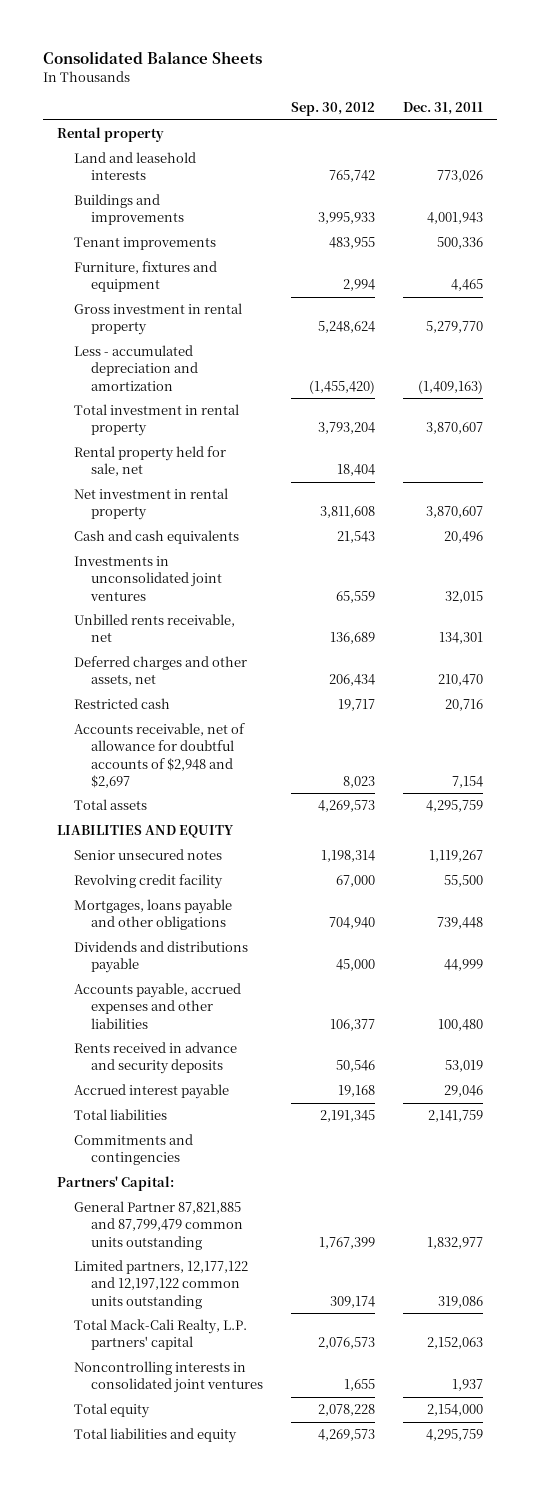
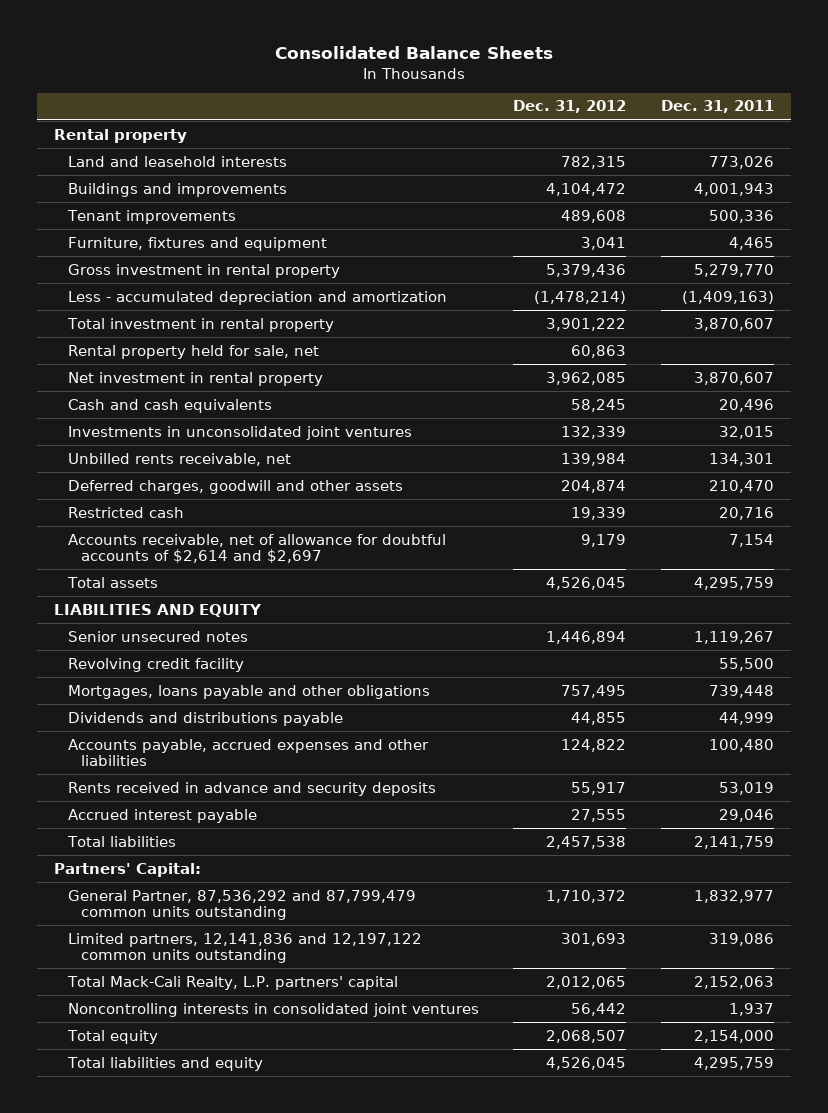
- | Sep. 30, 2012 | Dec. 31, 2011
+ | Dec. 31, 2012 | Dec. 31, 2011
- Deferred charges and other assets, net | 206,434 | 210,470
+ Deferred charges, goodwill and other assets | 204,874 | 210,470
- Accounts receivable, net of allowance for doubtful accounts of $2,948 and $2,697 | 8,023 | 7,154
+ Accounts receivable, net of allowance for doubtful accounts of $2,614 and $2,697 | 9,179 | 7,154
- Commitments and contingencies
- General Partner 87,821,885 and 87,799,479 common units outstanding | 1,767,399 | 1,832,977
- Limited partners, 12,177,122 and 12,197,122 common units outstanding | 309,174 | 319,086
+ General Partner, 87,536,292 and 87,799,479 common units outstanding | 1,710,372 | 1,832,977
+ Limited partners, 12,141,836 and 12,197,122 common units outstanding | 301,693 | 319,086

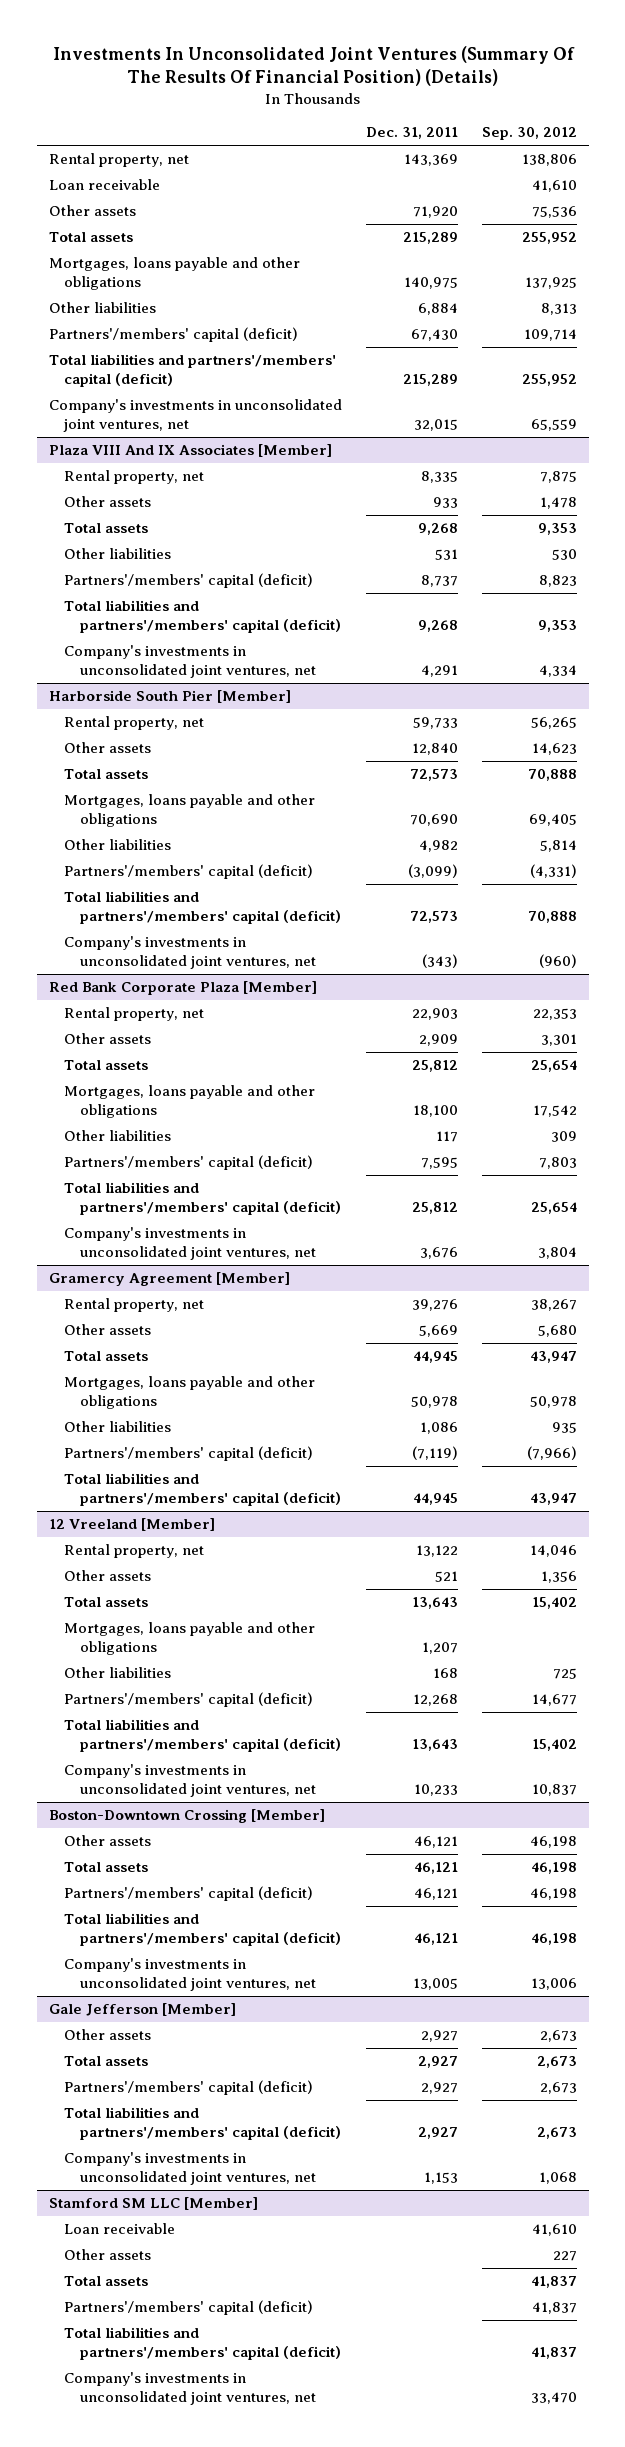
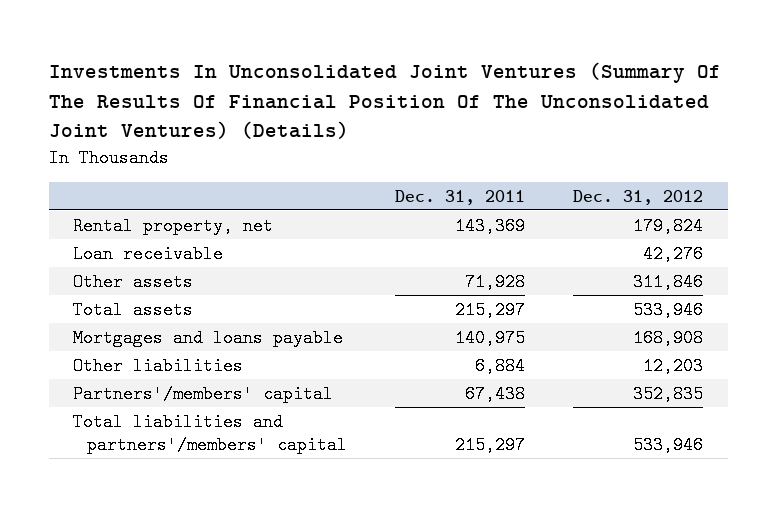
- Investments In Unconsolidated Joint Ventures (Summary Of The Results Of Financial Position) (Details)
+ Investments In Unconsolidated Joint Ventures (Summary Of The Results Of Financial Position Of The Unconsolidated Joint Ventures) (Details)
- | Dec. 31, 2011 | Sep. 30, 2012
+ | Dec. 31, 2011 | Dec. 31, 2012
- Other assets | 71,920 | 75,536
- Total assets | 215,289 | 255,952
- Mortgages, loans payable and other obligations | 140,975 | 137,925
+ Other assets | 71,928 | 311,846
+ Total assets | 215,297 | 533,946
+ Mortgages and loans payable | 140,975 | 168,908
- Partners'/members' capital (deficit) | 67,430 | 109,714
- Total liabilities and partners'/members' capital (deficit) | 215,289 | 255,952
- Company's investments in unconsolidated joint ventures, net | 32,015 | 65,559
- Plaza VIII And IX Associates [Member]
- Rental property, net | 8,335 | 7,875
- Other assets | 933 | 1,478
- Total assets | 9,268 | 9,353
- Other liabilities | 531 | 530
- Partners'/members' capital (deficit) | 8,737 | 8,823
- Total liabilities and partners'/members' capital (deficit) | 9,268 | 9,353
- Company's investments in unconsolidated joint ventures, net | 4,291 | 4,334
- Harborside South Pier [Member]
- Rental property, net | 59,733 | 56,265
- Other assets | 12,840 | 14,623
- Total assets | 72,573 | 70,888
- Mortgages, loans payable and other obligations | 70,690 | 69,405
- Other liabilities | 4,982 | 5,814
- Partners'/members' capital (deficit) | (3,099) | (4,331)
- Total liabilities and partners'/members' capital (deficit) | 72,573 | 70,888
- Company's investments in unconsolidated joint ventures, net | (343) | (960)
- Red Bank Corporate Plaza [Member]
- Rental property, net | 22,903 | 22,353
- Other assets | 2,909 | 3,301
- Total assets | 25,812 | 25,654
- Mortgages, loans payable and other obligations | 18,100 | 17,542
- Other liabilities | 117 | 309
- Partners'/members' capital (deficit) | 7,595 | 7,803
- Total liabilities and partners'/members' capital (deficit) | 25,812 | 25,654
- Company's investments in unconsolidated joint ventures, net | 3,676 | 3,804
- Gramercy Agreement [Member]
- Rental property, net | 39,276 | 38,267
- Other assets | 5,669 | 5,680
- Total assets | 44,945 | 43,947
- Mortgages, loans payable and other obligations | 50,978 | 50,978
- Other liabilities | 1,086 | 935
- Partners'/members' capital (deficit) | (7,119) | (7,966)
- Total liabilities and partners'/members' capital (deficit) | 44,945 | 43,947
- 12 Vreeland [Member]
- Rental property, net | 13,122 | 14,046
- Other assets | 521 | 1,356
- Total assets | 13,643 | 15,402
- Mortgages, loans payable and other obligations | 1,207 |
- Other liabilities | 168 | 725
- Partners'/members' capital (deficit) | 12,268 | 14,677
- Total liabilities and partners'/members' capital (deficit) | 13,643 | 15,402
- Company's investments in unconsolidated joint ventures, net | 10,233 | 10,837
- Boston-Downtown Crossing [Member]
- Other assets | 46,121 | 46,198
- Total assets | 46,121 | 46,198
- Partners'/members' capital (deficit) | 46,121 | 46,198
- Total liabilities and partners'/members' capital (deficit) | 46,121 | 46,198
- Company's investments in unconsolidated joint ventures, net | 13,005 | 13,006
- Gale Jefferson [Member]
- Other assets | 2,927 | 2,673
- Total assets | 2,927 | 2,673
- Partners'/members' capital (deficit) | 2,927 | 2,673
- Total liabilities and partners'/members' capital (deficit) | 2,927 | 2,673
- Company's investments in unconsolidated joint ventures, net | 1,153 | 1,068
- Stamford SM LLC [Member]
- Loan receivable | | 41,610
- Other assets | | 227
- Total assets | | 41,837
- Partners'/members' capital (deficit) | | 41,837
- Total liabilities and partners'/members' capital (deficit) | | 41,837
- Company's investments in unconsolidated joint ventures, net | | 33,470
+ Partners'/members' capital | 67,438 | 352,835
+ Total liabilities and partners'/members' capital | 215,297 | 533,946

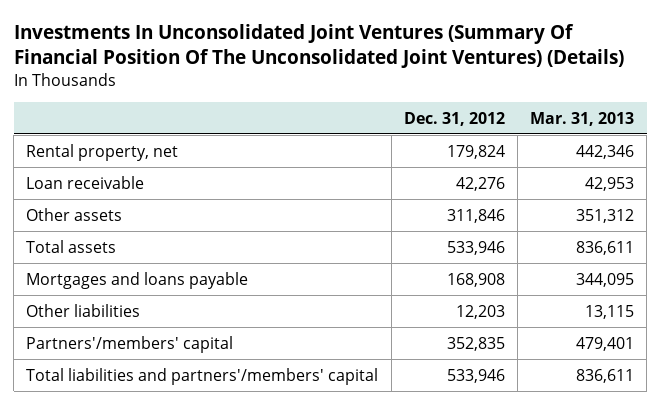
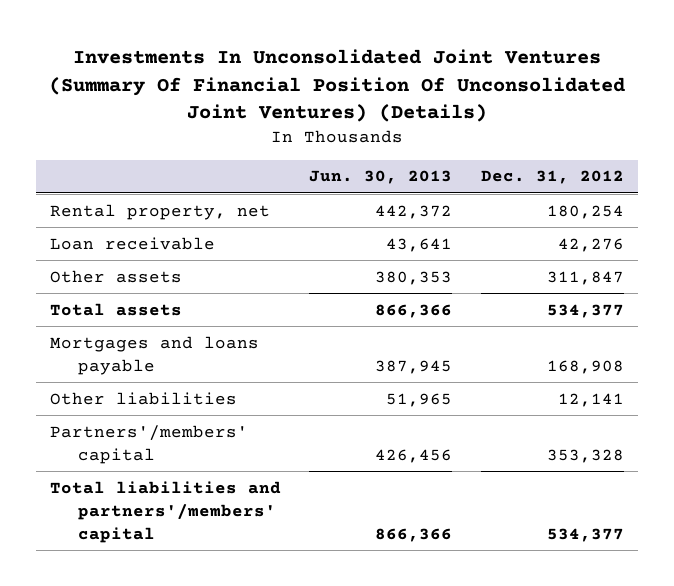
- Investments In Unconsolidated Joint Ventures (Summary Of Financial Position Of The Unconsolidated Joint Ventures) (Details)
+ Investments In Unconsolidated Joint Ventures (Summary Of Financial Position Of Unconsolidated Joint Ventures) (Details)
- | Dec. 31, 2012 | Mar. 31, 2013
+ | Jun. 30, 2013 | Dec. 31, 2012
- Rental property, net | 179,824 | 442,346
+ Rental property, net | 442,372 | 180,254
- Other assets | 311,846 | 351,312
- Total assets | 533,946 | 836,611
+ Other assets | 380,353 | 311,847
+ Total assets | 866,366 | 534,377
- Other liabilities | 12,203 | 13,115
- Partners'/members' capital | 352,835 | 479,401
- Total liabilities and partners'/members' capital | 533,946 | 836,611
+ Other liabilities | 51,965 | 12,141
+ Partners'/members' capital | 426,456 | 353,328
+ Total liabilities and partners'/members' capital | 866,366 | 534,377

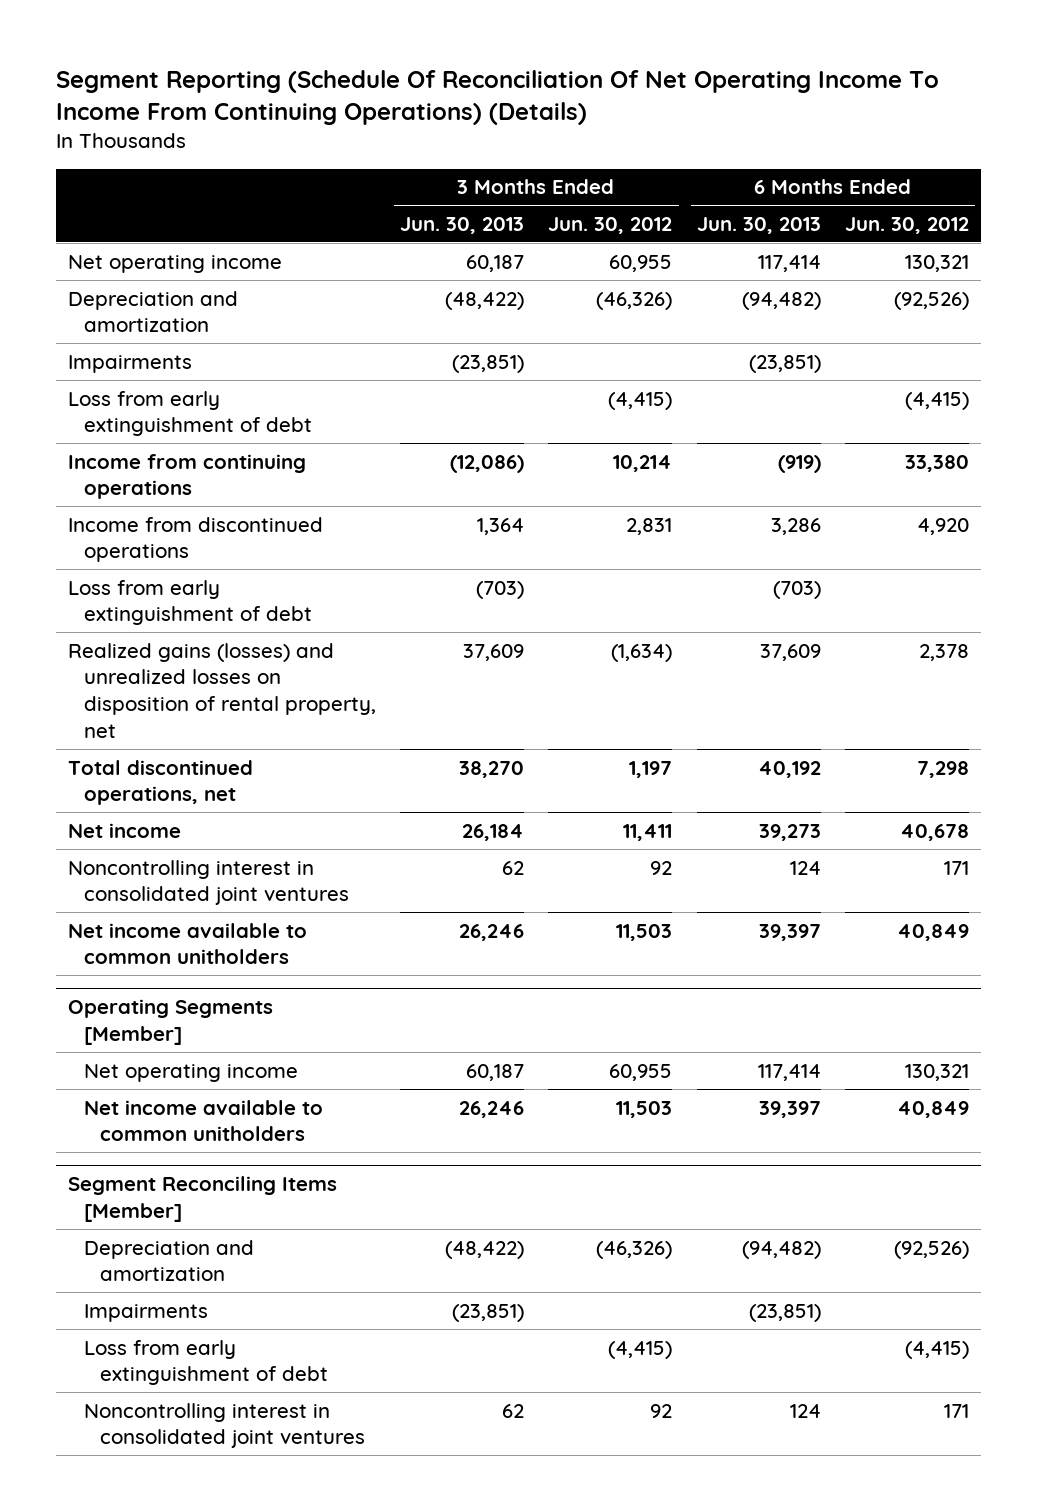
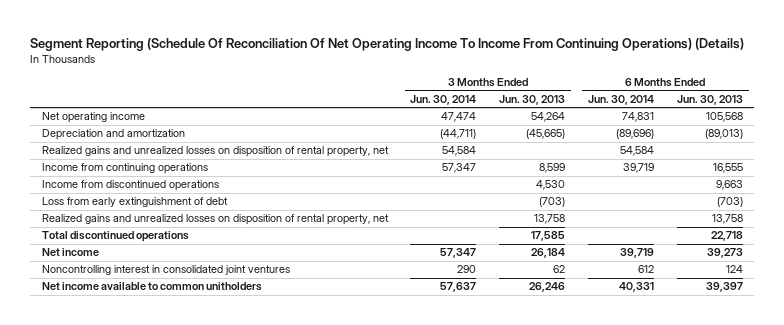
- | 3 Months Ended Jun. 30, 2013 | 3 Months Ended Jun. 30, 2012 | 6 Months Ended Jun. 30, 2013 | 6 Months Ended Jun. 30, 2012
+ | 3 Months Ended Jun. 30, 2014 | 3 Months Ended Jun. 30, 2013 | 6 Months Ended Jun. 30, 2014 | 6 Months Ended Jun. 30, 2013
- Net operating income | 60,187 | 60,955 | 117,414 | 130,321
- Depreciation and amortization | (48,422) | (46,326) | (94,482) | (92,526)
- Impairments | (23,851) | | (23,851) |
- Loss from early extinguishment of debt | | (4,415) | | (4,415)
- Income from continuing operations | (12,086) | 10,214 | (919) | 33,380
- Income from discontinued operations | 1,364 | 2,831 | 3,286 | 4,920
+ Net operating income | 47,474 | 54,264 | 74,831 | 105,568
+ Depreciation and amortization | (44,711) | (45,665) | (89,696) | (89,013)
+ Realized gains and unrealized losses on disposition of rental property, net | 54,584 | | 54,584 |
+ Income from continuing operations | 57,347 | 8,599 | 39,719 | 16,555
+ Income from discontinued operations | | 4,530 | | 9,663
- Realized gains (losses) and unrealized losses on disposition of rental property, net | 37,609 | (1,634) | 37,609 | 2,378
- Total discontinued operations, net | 38,270 | 1,197 | 40,192 | 7,298
+ Realized gains and unrealized losses on disposition of rental property, net | | 13,758 | | 13,758
+ Total discontinued operations | | 17,585 | | 22,718
- Operating Segments [Member]
- Net operating income | 60,187 | 60,955 | 117,414 | 130,321
- Net income available to common unitholders | 26,246 | 11,503 | 39,397 | 40,849
- Segment Reconciling Items [Member]
- Depreciation and amortization | (48,422) | (46,326) | (94,482) | (92,526)
- Impairments | (23,851) | | (23,851) |
- Loss from early extinguishment of debt | | (4,415) | | (4,415)
- Noncontrolling interest in consolidated joint ventures | 62 | 92 | 124 | 171

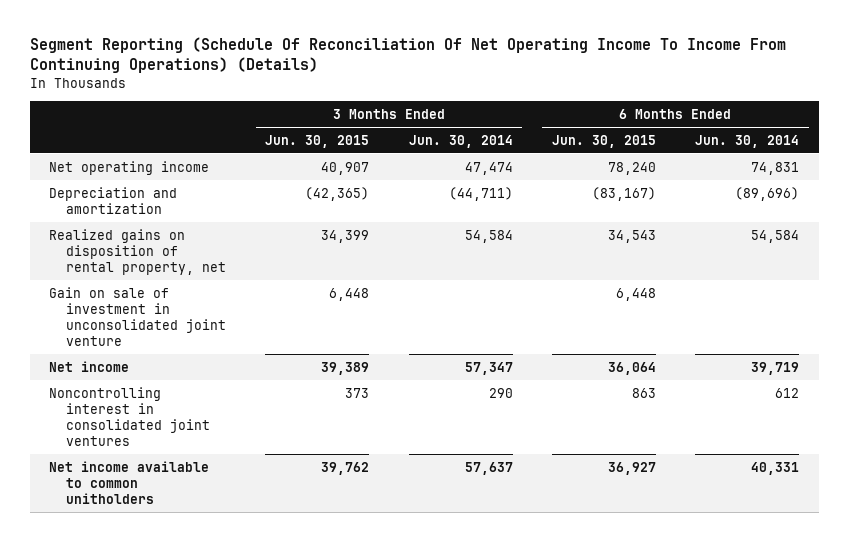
- | 3 Months Ended Jun. 30, 2014 | 3 Months Ended Jun. 30, 2013 | 6 Months Ended Jun. 30, 2014 | 6 Months Ended Jun. 30, 2013
+ | 3 Months Ended Jun. 30, 2015 | 3 Months Ended Jun. 30, 2014 | 6 Months Ended Jun. 30, 2015 | 6 Months Ended Jun. 30, 2014
- Realized gains and unrealized losses on disposition of rental property, net | 54,584 | | 54,584 |
- Income from continuing operations | 57,347 | 8,599 | 39,719 | 16,555
- Income from discontinued operations | | 4,530 | | 9,663
- Loss from early extinguishment of debt | | (703) | | (703)
- Realized gains and unrealized losses on disposition of rental property, net | | 13,758 | | 13,758
- Total discontinued operations | | 17,585 | | 22,718
+ Realized gains on disposition of rental property, net | 34,399 | 54,584 | 34,543 | 54,584
+ Gain on sale of investment in unconsolidated joint venture | 6,448 | | 6,448 |

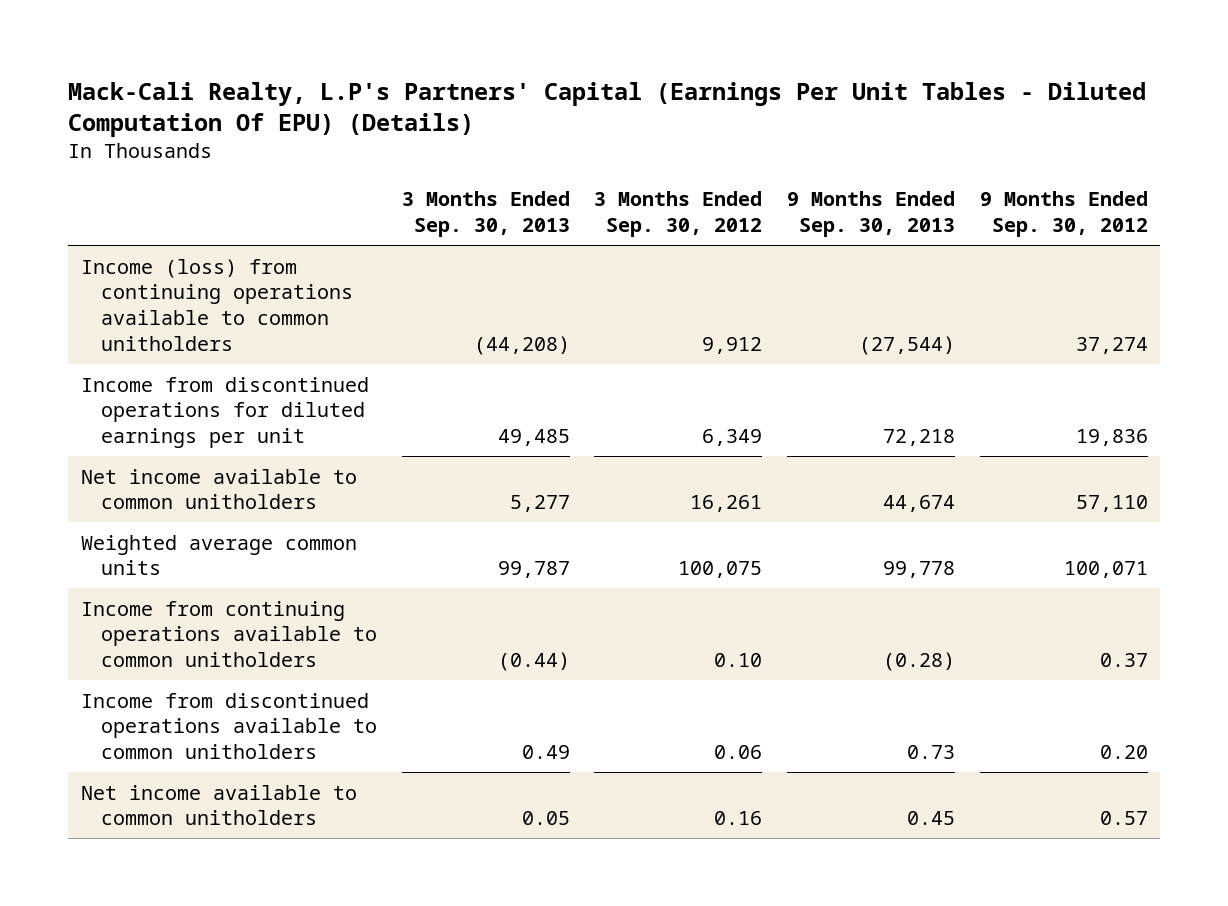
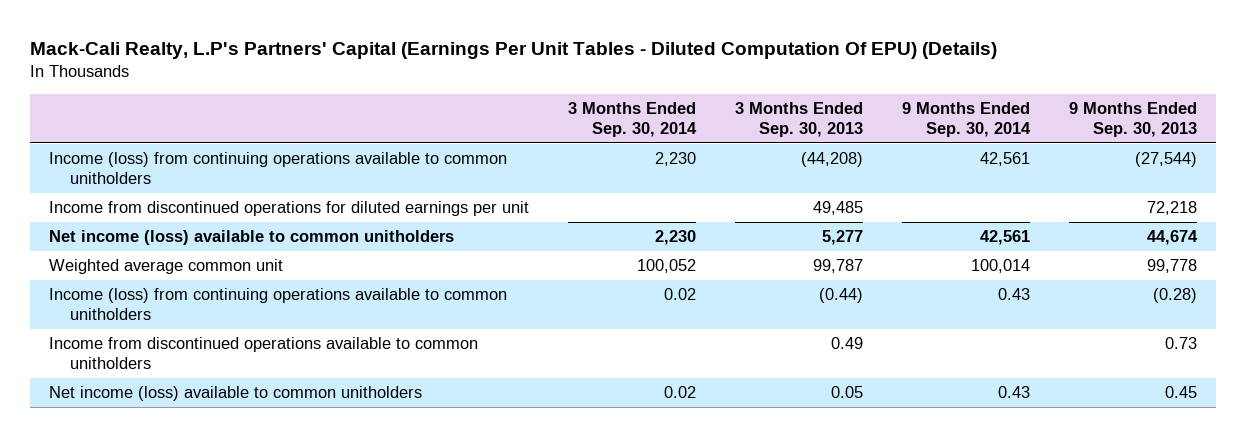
- | 3 Months Ended Sep. 30, 2013 | 3 Months Ended Sep. 30, 2012 | 9 Months Ended Sep. 30, 2013 | 9 Months Ended Sep. 30, 2012
+ | 3 Months Ended Sep. 30, 2014 | 3 Months Ended Sep. 30, 2013 | 9 Months Ended Sep. 30, 2014 | 9 Months Ended Sep. 30, 2013
- Net income available to common unitholders | 5,277 | 16,261 | 44,674 | 57,110
- Weighted average common units | 99,787 | 100,075 | 99,778 | 100,071
- Income from continuing operations available to common unitholders | (0.44) | 0.10 | (0.28) | 0.37
+ Net income (loss) available to common unitholders | 2,230 | 5,277 | 42,561 | 44,674
+ Weighted average common unit | 100,052 | 99,787 | 100,014 | 99,778
+ Income (loss) from continuing operations available to common unitholders | 0.02 | (0.44) | 0.43 | (0.28)
- Net income available to common unitholders | 0.05 | 0.16 | 0.45 | 0.57
+ Net income (loss) available to common unitholders | 0.02 | 0.05 | 0.43 | 0.45

